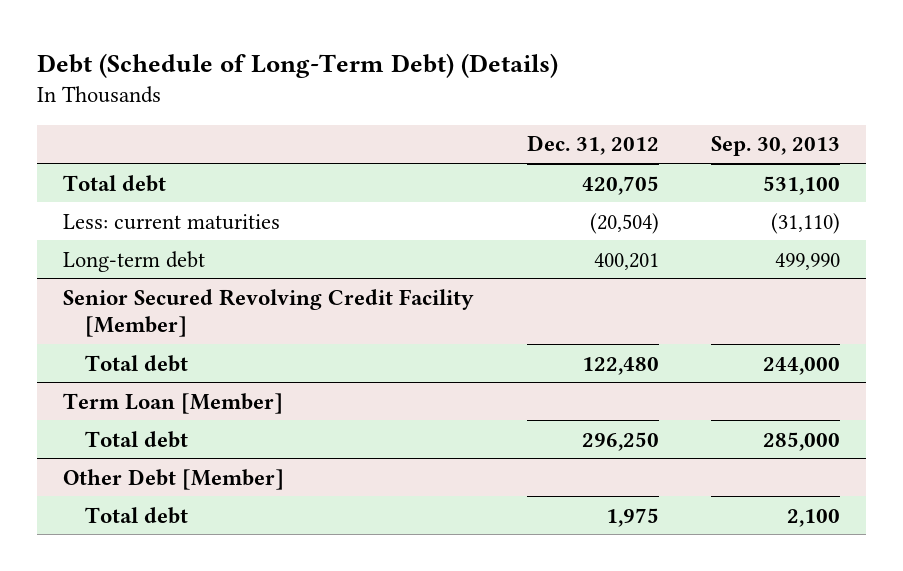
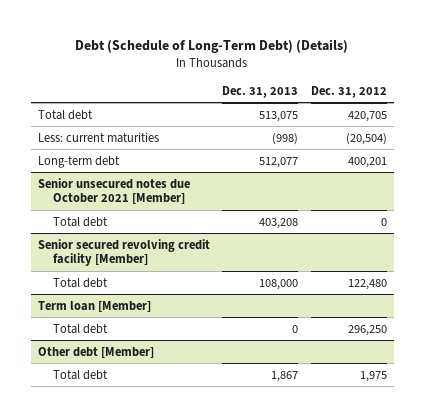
- | Dec. 31, 2012 | Sep. 30, 2013
+ | Dec. 31, 2013 | Dec. 31, 2012
- Senior Secured Revolving Credit Facility [Member]
+ Senior unsecured notes due October 2021 [Member]
+ Total debt | 403,208 | 0
+ Senior secured revolving credit facility [Member]
- Term Loan [Member]
+ Term loan [Member]
- Other Debt [Member]
+ Other debt [Member]

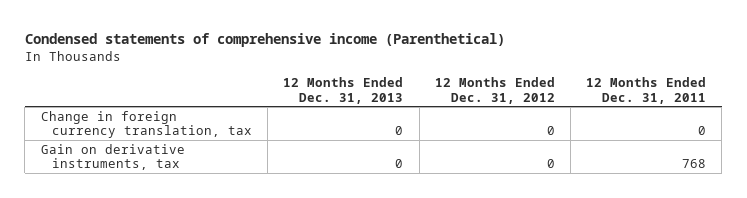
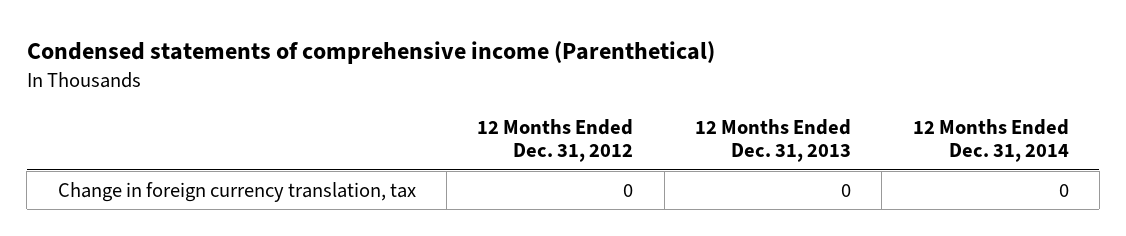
- | 12 Months Ended Dec. 31, 2013 | 12 Months Ended Dec. 31, 2012 | 12 Months Ended Dec. 31, 2011
+ | 12 Months Ended Dec. 31, 2012 | 12 Months Ended Dec. 31, 2013 | 12 Months Ended Dec. 31, 2014
- Gain on derivative instruments, tax | 0 | 0 | 768

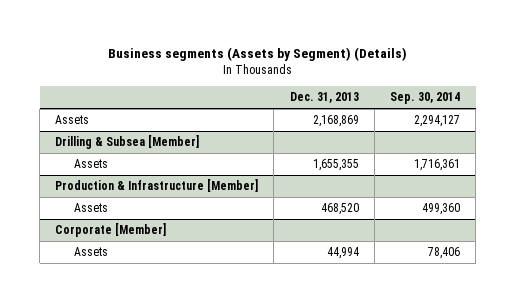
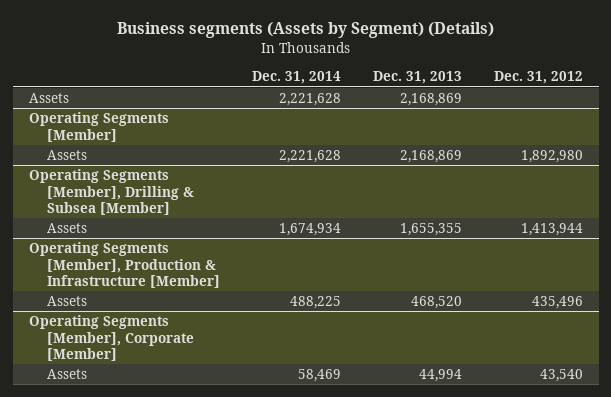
- | Dec. 31, 2013 | Sep. 30, 2014
+ | Dec. 31, 2014 | Dec. 31, 2013 | Dec. 31, 2012
- Drilling & Subsea [Member]
+ Operating Segments [Member]
+ Assets | 2,221,628 | 2,168,869 | 1,892,980
+ Operating Segments [Member], Drilling & Subsea [Member]
- Production & Infrastructure [Member]
+ Operating Segments [Member], Production & Infrastructure [Member]
- Corporate [Member]
+ Operating Segments [Member], Corporate [Member]

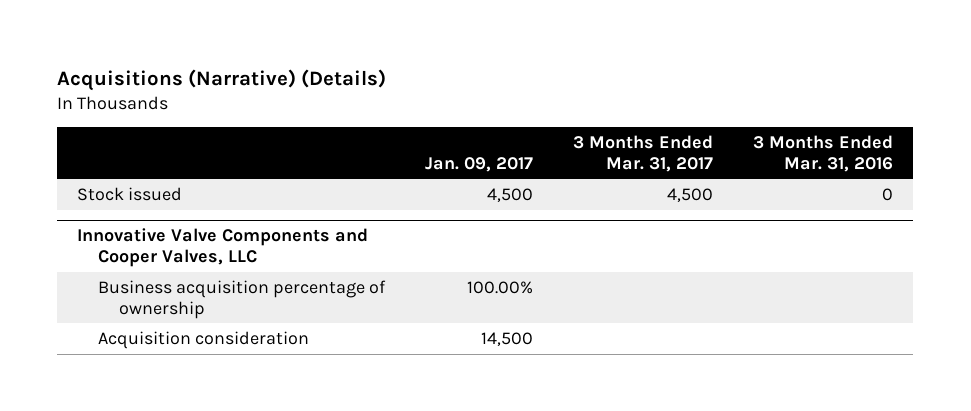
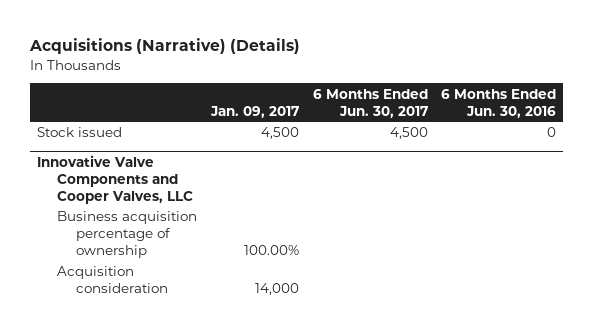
- | Jan. 09, 2017 | 3 Months Ended Mar. 31, 2017 | 3 Months Ended Mar. 31, 2016
+ | Jan. 09, 2017 | 6 Months Ended Jun. 30, 2017 | 6 Months Ended Jun. 30, 2016
@ Innovative Valve Components and Cooper Valves, LLC
- Acquisition consideration | 14,500 | |
+ Acquisition consideration | 14,000 | |

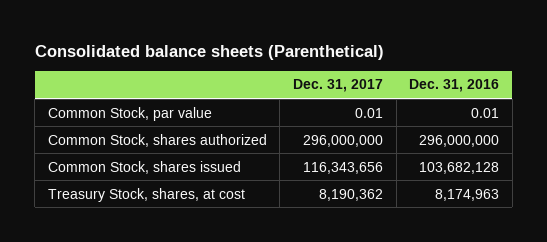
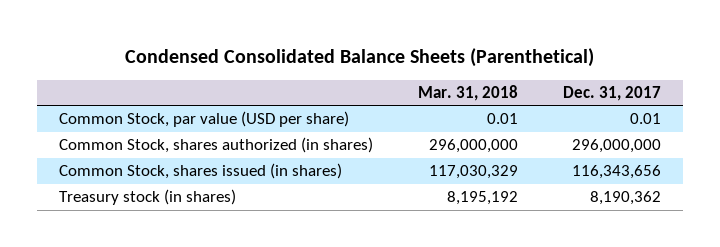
- Consolidated balance sheets (Parenthetical)
+ Condensed Consolidated Balance Sheets (Parenthetical)
- | Dec. 31, 2017 | Dec. 31, 2016
+ | Mar. 31, 2018 | Dec. 31, 2017
- Common Stock, par value | 0.01 | 0.01
- Common Stock, shares authorized | 296,000,000 | 296,000,000
- Common Stock, shares issued | 116,343,656 | 103,682,128
- Treasury Stock, shares, at cost | 8,190,362 | 8,174,963
+ Common Stock, par value (USD per share) | 0.01 | 0.01
+ Common Stock, shares authorized (in shares) | 296,000,000 | 296,000,000
+ Common Stock, shares issued (in shares) | 117,030,329 | 116,343,656
+ Treasury stock (in shares) | 8,195,192 | 8,190,362

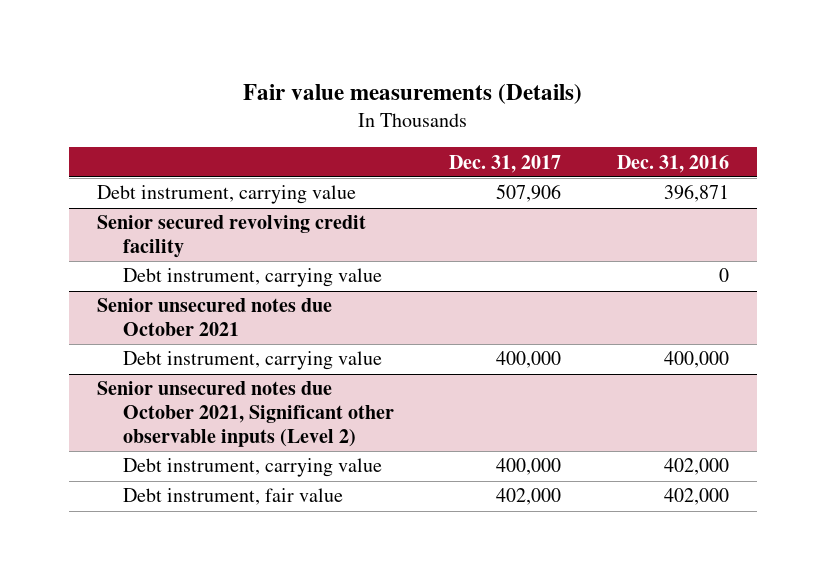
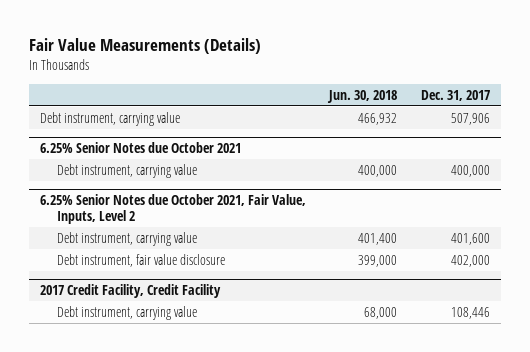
- Fair value measurements (Details)
+ Fair Value Measurements (Details)
- | Dec. 31, 2017 | Dec. 31, 2016
+ | Jun. 30, 2018 | Dec. 31, 2017
- Senior secured revolving credit facility
- Debt instrument, carrying value | | 0
- Senior unsecured notes due October 2021
- Debt instrument, carrying value | 400,000 | 400,000
- Senior unsecured notes due October 2021, Significant other observable inputs (Level 2)
+ 6.25% Senior Notes due October 2021
- Debt instrument, fair value | 402,000 | 402,000
+ 6.25% Senior Notes due October 2021, Fair Value, Inputs, Level 2
+ Debt instrument, carrying value | 401,400 | 401,600
+ Debt instrument, fair value disclosure | 399,000 | 402,000
+ 2017 Credit Facility, Credit Facility
+ Debt instrument, carrying value | 68,000 | 108,446

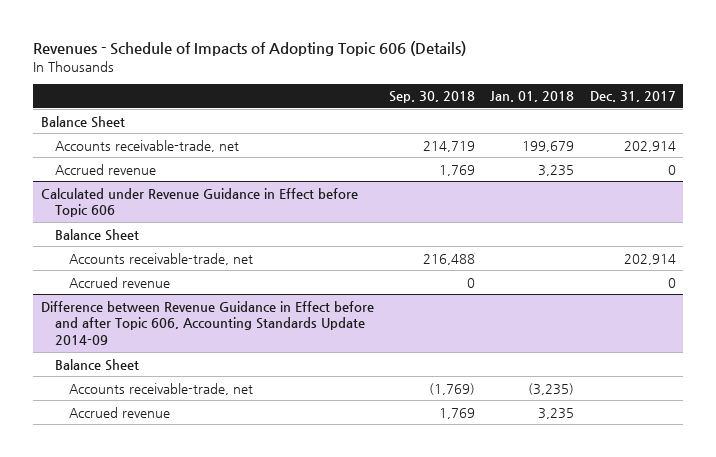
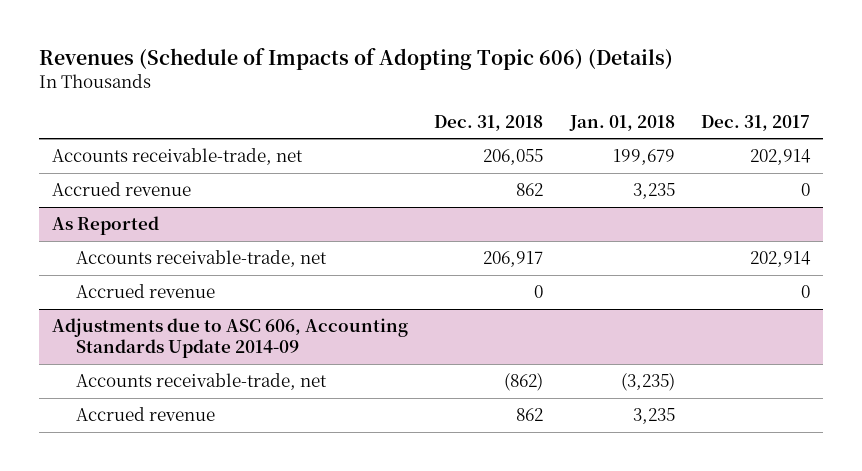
- Revenues - Schedule of Impacts of Adopting Topic 606 (Details)
+ Revenues (Schedule of Impacts of Adopting Topic 606) (Details)
- | Sep. 30, 2018 | Jan. 01, 2018 | Dec. 31, 2017
+ | Dec. 31, 2018 | Jan. 01, 2018 | Dec. 31, 2017
- Balance Sheet
- Calculated under Revenue Guidance in Effect before Topic 606
- Balance Sheet
+ As Reported
- Difference between Revenue Guidance in Effect before and after Topic 606, Accounting Standards Update 2014-09
- Balance Sheet
+ Adjustments due to ASC 606, Accounting Standards Update 2014-09

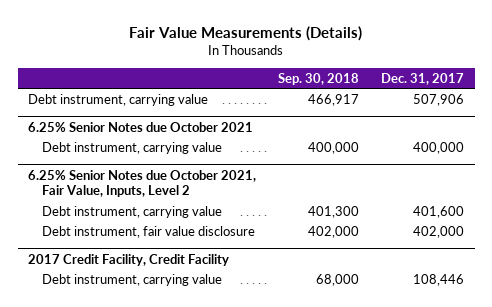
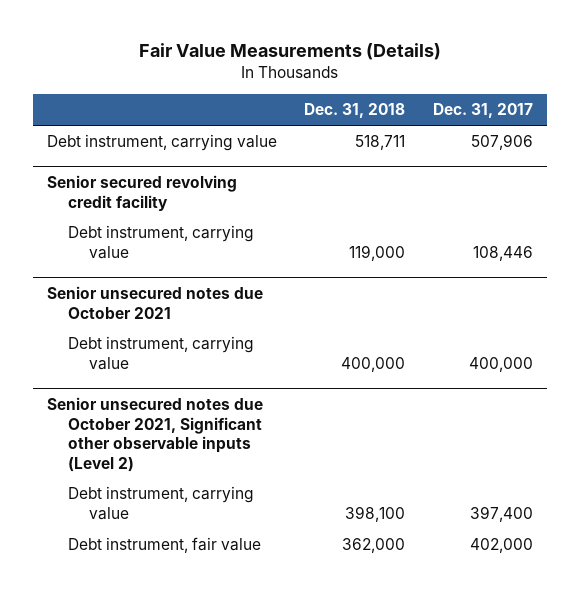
- | Sep. 30, 2018 | Dec. 31, 2017
+ | Dec. 31, 2018 | Dec. 31, 2017
- 6.25% Senior Notes due October 2021
- Debt instrument, carrying value | 400,000 | 400,000
- 6.25% Senior Notes due October 2021, Fair Value, Inputs, Level 2
- Debt instrument, carrying value | 401,300 | 401,600
- Debt instrument, fair value disclosure | 402,000 | 402,000
- 2017 Credit Facility, Credit Facility
+ Senior secured revolving credit facility
+ Senior unsecured notes due October 2021
+ Debt instrument, carrying value | 400,000 | 400,000
+ Senior unsecured notes due October 2021, Significant other observable inputs (Level 2)
+ Debt instrument, carrying value | 398,100 | 397,400
+ Debt instrument, fair value | 362,000 | 402,000

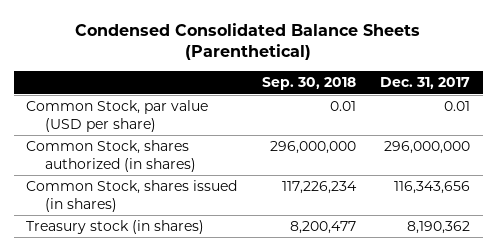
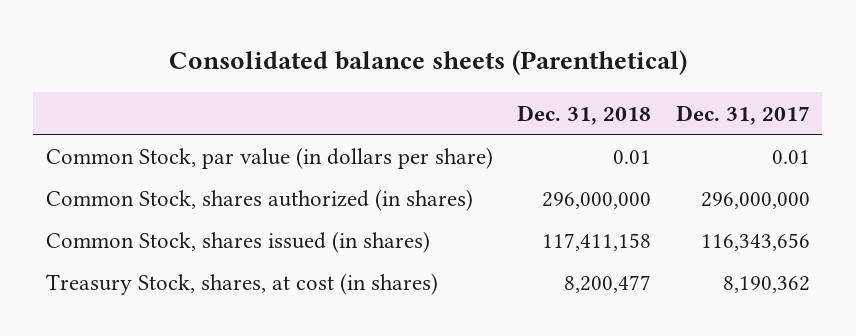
- Condensed Consolidated Balance Sheets (Parenthetical)
+ Consolidated balance sheets (Parenthetical)
- | Sep. 30, 2018 | Dec. 31, 2017
+ | Dec. 31, 2018 | Dec. 31, 2017
- Common Stock, par value (USD per share) | 0.01 | 0.01
+ Common Stock, par value (in dollars per share) | 0.01 | 0.01
- Treasury stock (in shares) | 8,200,477 | 8,190,362
+ Treasury Stock, shares, at cost (in shares) | 8,200,477 | 8,190,362

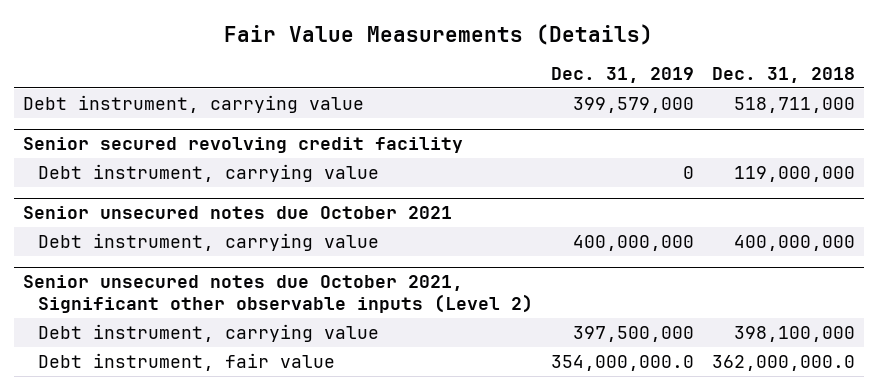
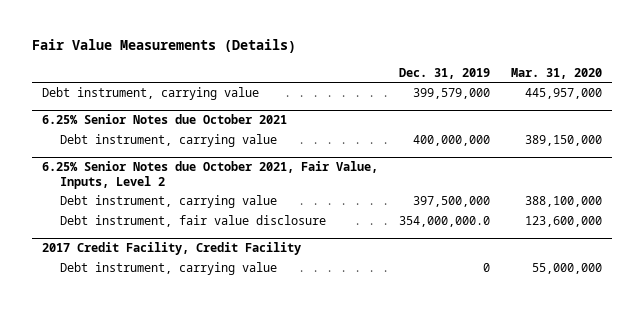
- | Dec. 31, 2019 | Dec. 31, 2018
+ | Dec. 31, 2019 | Mar. 31, 2020
- Senior secured revolving credit facility
- Debt instrument, carrying value | 0 | 119,000,000
- Senior unsecured notes due October 2021
+ 6.25% Senior Notes due October 2021
- Senior unsecured notes due October 2021, Significant other observable inputs (Level 2)
+ 6.25% Senior Notes due October 2021, Fair Value, Inputs, Level 2
- Debt instrument, fair value | 354,000,000.0 | 362,000,000.0
+ Debt instrument, fair value disclosure | 354,000,000.0 | 123,600,000
+ 2017 Credit Facility, Credit Facility
+ Debt instrument, carrying value | 0 | 55,000,000

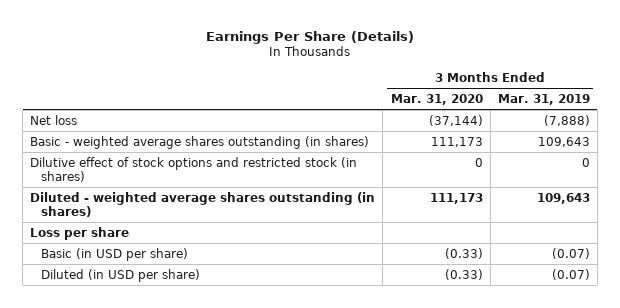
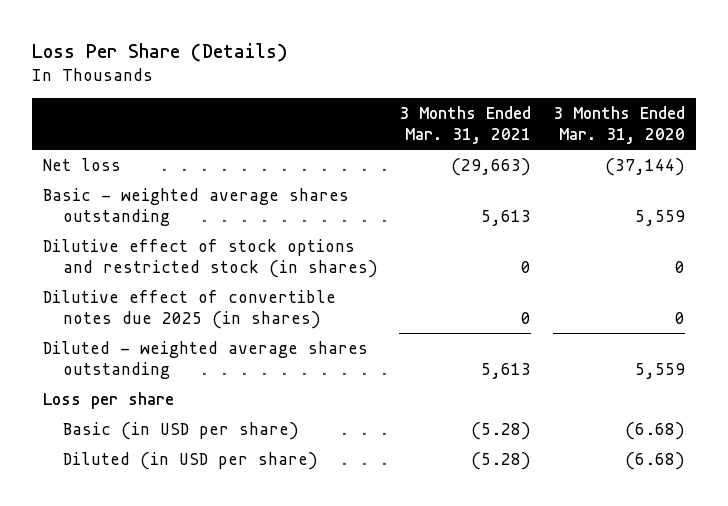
- Earnings Per Share (Details)
+ Loss Per Share (Details)
- | 3 Months Ended Mar. 31, 2020 | 3 Months Ended Mar. 31, 2019
+ | 3 Months Ended Mar. 31, 2021 | 3 Months Ended Mar. 31, 2020
- Basic - weighted average shares outstanding (in shares) | 111,173 | 109,643
+ Basic - weighted average shares outstanding | 5,613 | 5,559
- Diluted - weighted average shares outstanding (in shares) | 111,173 | 109,643
+ Dilutive effect of convertible notes due 2025 (in shares) | 0 | 0
+ Diluted - weighted average shares outstanding | 5,613 | 5,559
- Basic (in USD per share) | (0.33) | (0.07)
- Diluted (in USD per share) | (0.33) | (0.07)
+ Basic (in USD per share) | (5.28) | (6.68)
+ Diluted (in USD per share) | (5.28) | (6.68)

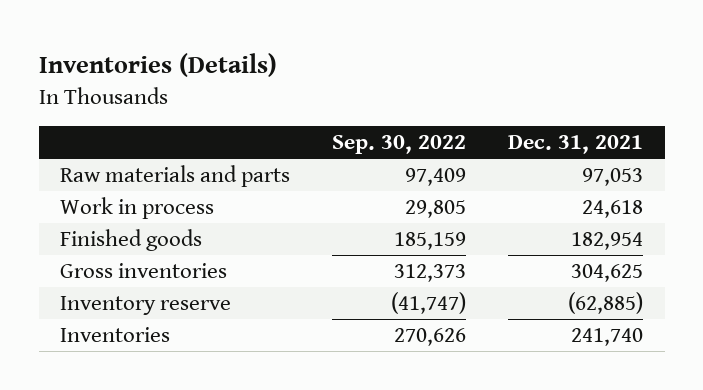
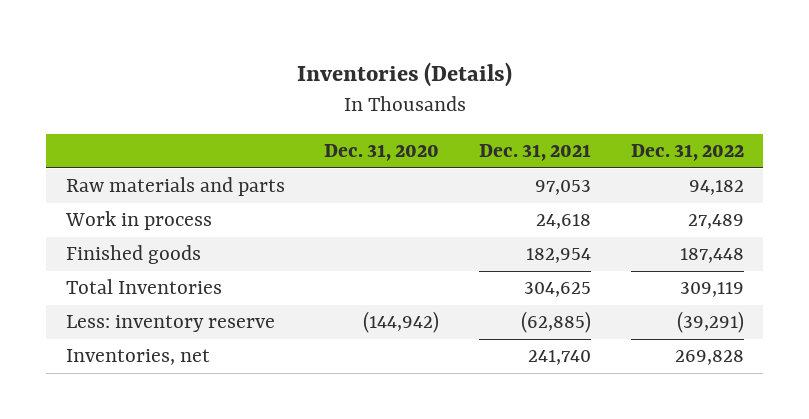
- | Sep. 30, 2022 | Dec. 31, 2021
+ | Dec. 31, 2020 | Dec. 31, 2021 | Dec. 31, 2022
- Gross inventories | 312,373 | 304,625
- Inventory reserve | (41,747) | (62,885)
- Inventories | 270,626 | 241,740
+ Total Inventories | | 304,625 | 309,119
+ Less: inventory reserve | (144,942) | (62,885) | (39,291)
+ Inventories, net | | 241,740 | 269,828

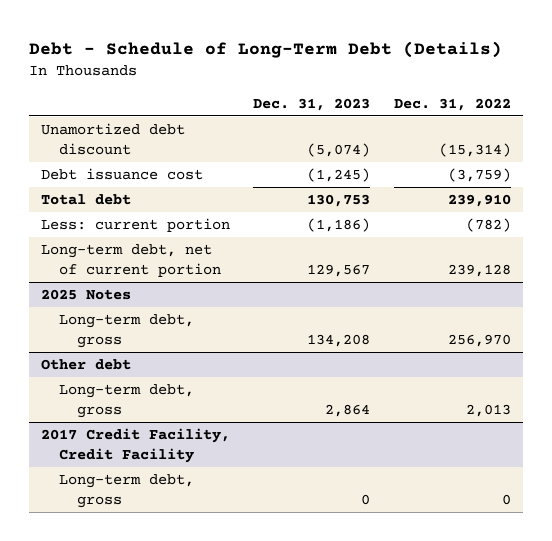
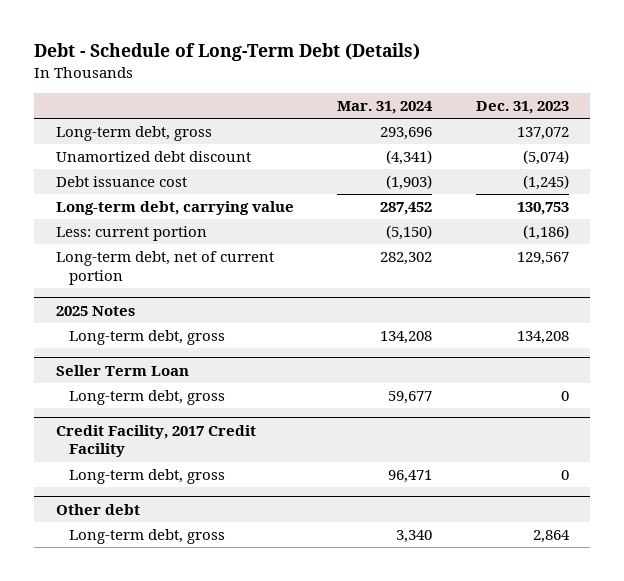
- | Dec. 31, 2023 | Dec. 31, 2022
+ | Mar. 31, 2024 | Dec. 31, 2023
+ Long-term debt, gross | 293,696 | 137,072
- Total debt | 130,753 | 239,910
+ Long-term debt, carrying value | 287,452 | 130,753
+ Seller Term Loan
+ Long-term debt, gross | 59,677 | 0
+ Credit Facility, 2017 Credit Facility
+ Long-term debt, gross | 96,471 | 0
- 2017 Credit Facility, Credit Facility
- Long-term debt, gross | 0 | 0

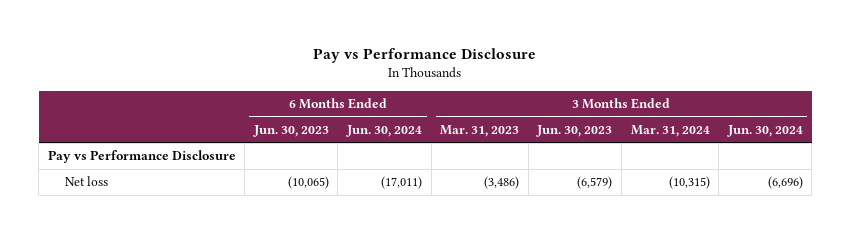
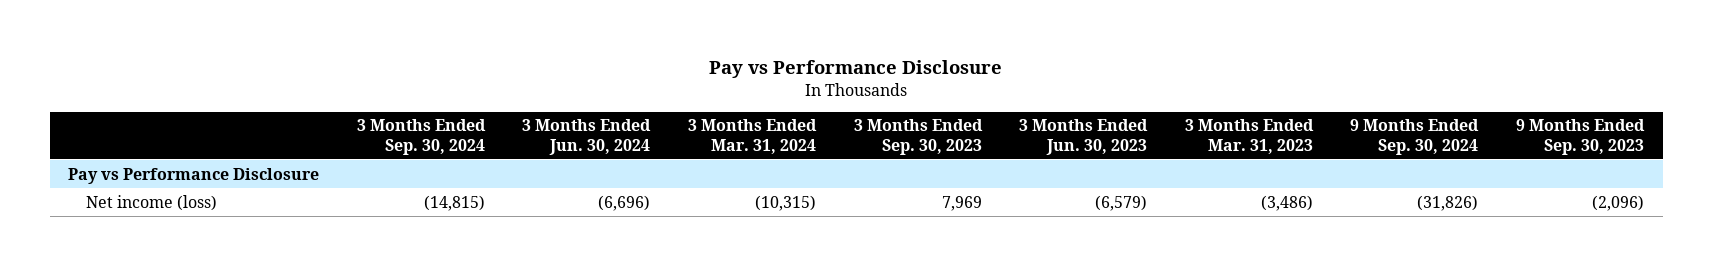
- | 6 Months Ended Jun. 30, 2023 | 6 Months Ended Jun. 30, 2024 | 3 Months Ended Mar. 31, 2023 | 3 Months Ended Jun. 30, 2023 | 3 Months Ended Mar. 31, 2024 | 3 Months Ended Jun. 30, 2024
+ | 3 Months Ended Sep. 30, 2024 | 3 Months Ended Jun. 30, 2024 | 3 Months Ended Mar. 31, 2024 | 3 Months Ended Sep. 30, 2023 | 3 Months Ended Jun. 30, 2023 | 3 Months Ended Mar. 31, 2023 | 9 Months Ended Sep. 30, 2024 | 9 Months Ended Sep. 30, 2023
- Net loss | (10,065) | (17,011) | (3,486) | (6,579) | (10,315) | (6,696)
+ Net income (loss) | (14,815) | (6,696) | (10,315) | 7,969 | (6,579) | (3,486) | (31,826) | (2,096)

